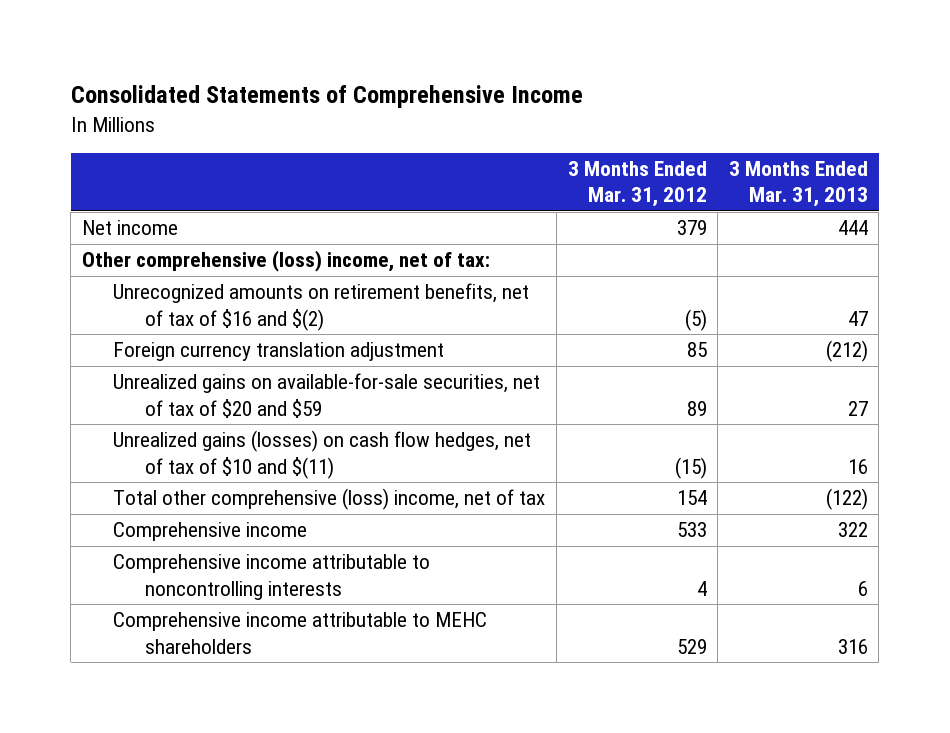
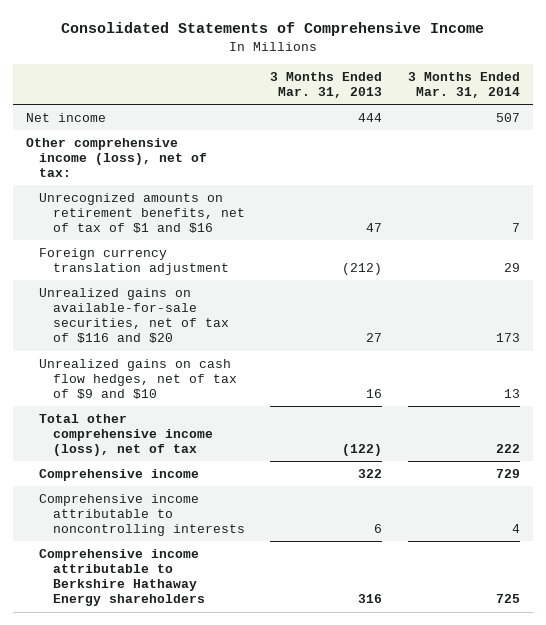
- | 3 Months Ended Mar. 31, 2012 | 3 Months Ended Mar. 31, 2013
+ | 3 Months Ended Mar. 31, 2013 | 3 Months Ended Mar. 31, 2014
- Other comprehensive (loss) income, net of tax:
- Unrecognized amounts on retirement benefits, net of tax of $16 and $(2) | (5) | 47
+ Other comprehensive income (loss), net of tax:
+ Unrecognized amounts on retirement benefits, net of tax of $1 and $16 | 47 | 7
- Unrealized gains on available-for-sale securities, net of tax of $20 and $59 | 89 | 27
- Unrealized gains (losses) on cash flow hedges, net of tax of $10 and $(11) | (15) | 16
- Total other comprehensive (loss) income, net of tax | 154 | (122)
+ Unrealized gains on available-for-sale securities, net of tax of $116 and $20 | 27 | 173
+ Unrealized gains on cash flow hedges, net of tax of $9 and $10 | 16 | 13
+ Total other comprehensive income (loss), net of tax | (122) | 222
- Comprehensive income attributable to MEHC shareholders | 529 | 316
+ Comprehensive income attributable to Berkshire Hathaway Energy shareholders | 316 | 725

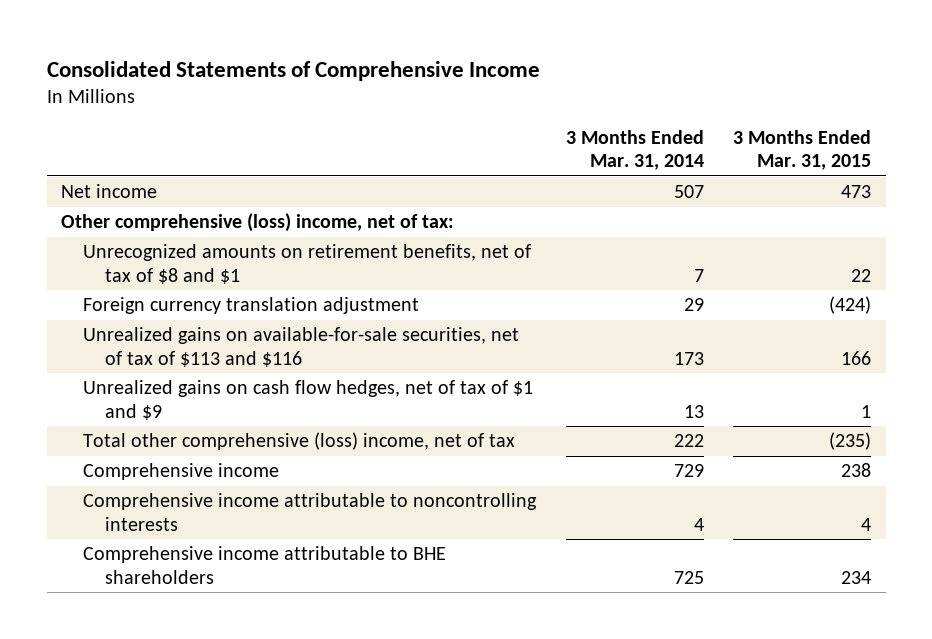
- | 3 Months Ended Mar. 31, 2013 | 3 Months Ended Mar. 31, 2014
+ | 3 Months Ended Mar. 31, 2014 | 3 Months Ended Mar. 31, 2015
- Other comprehensive income (loss), net of tax:
- Unrecognized amounts on retirement benefits, net of tax of $1 and $16 | 47 | 7
+ Other comprehensive (loss) income, net of tax:
+ Unrecognized amounts on retirement benefits, net of tax of $8 and $1 | 7 | 22
- Unrealized gains on available-for-sale securities, net of tax of $116 and $20 | 27 | 173
- Unrealized gains on cash flow hedges, net of tax of $9 and $10 | 16 | 13
- Total other comprehensive income (loss), net of tax | (122) | 222
+ Unrealized gains on available-for-sale securities, net of tax of $113 and $116 | 173 | 166
+ Unrealized gains on cash flow hedges, net of tax of $1 and $9 | 13 | 1
+ Total other comprehensive (loss) income, net of tax | 222 | (235)
- Comprehensive income attributable to Berkshire Hathaway Energy shareholders | 316 | 725
+ Comprehensive income attributable to BHE shareholders | 725 | 234

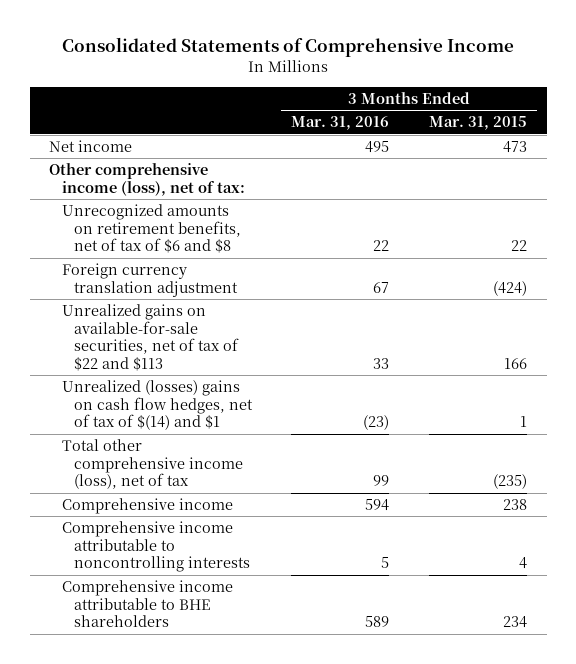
- | 3 Months Ended Mar. 31, 2014 | 3 Months Ended Mar. 31, 2015
+ | 3 Months Ended Mar. 31, 2016 | 3 Months Ended Mar. 31, 2015
- Other comprehensive (loss) income, net of tax:
- Unrecognized amounts on retirement benefits, net of tax of $8 and $1 | 7 | 22
+ Other comprehensive income (loss), net of tax:
+ Unrecognized amounts on retirement benefits, net of tax of $6 and $8 | 22 | 22
- Unrealized gains on available-for-sale securities, net of tax of $113 and $116 | 173 | 166
- Unrealized gains on cash flow hedges, net of tax of $1 and $9 | 13 | 1
- Total other comprehensive (loss) income, net of tax | 222 | (235)
+ Unrealized gains on available-for-sale securities, net of tax of $22 and $113 | 33 | 166
+ Unrealized (losses) gains on cash flow hedges, net of tax of $(14) and $1 | (23) | 1
+ Total other comprehensive income (loss), net of tax | 99 | (235)

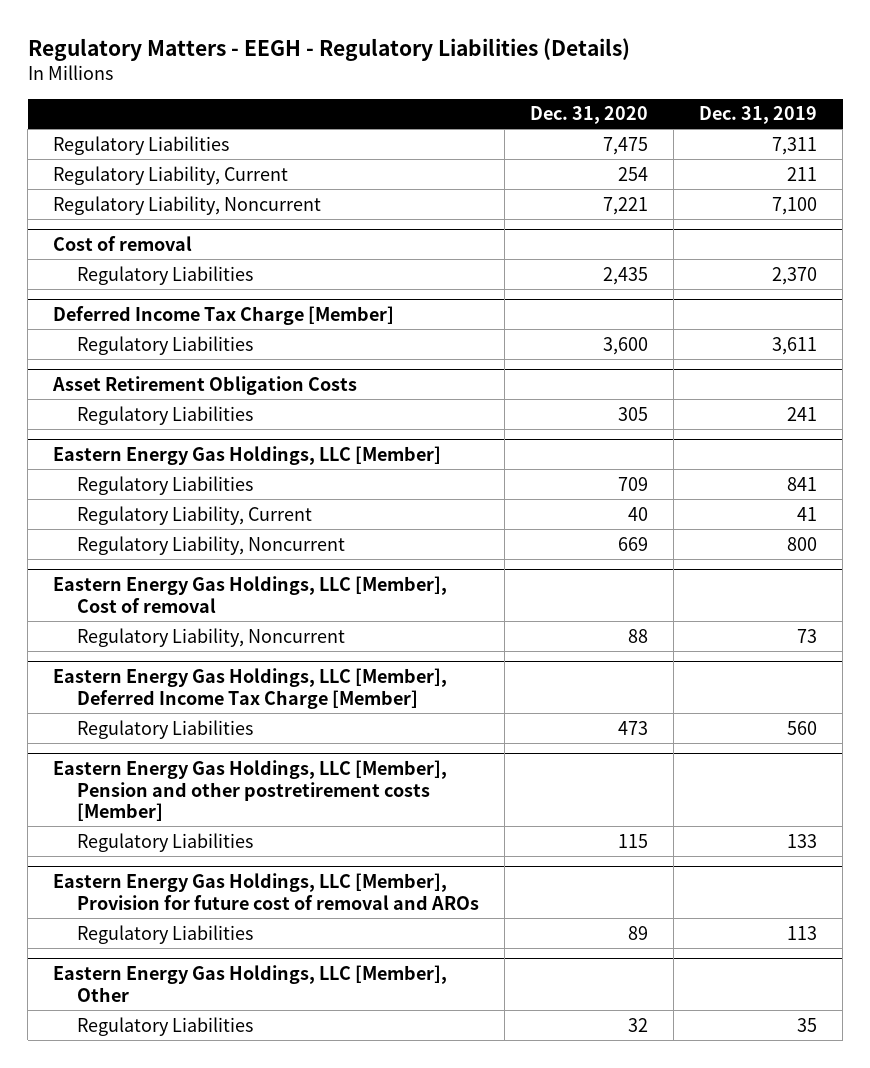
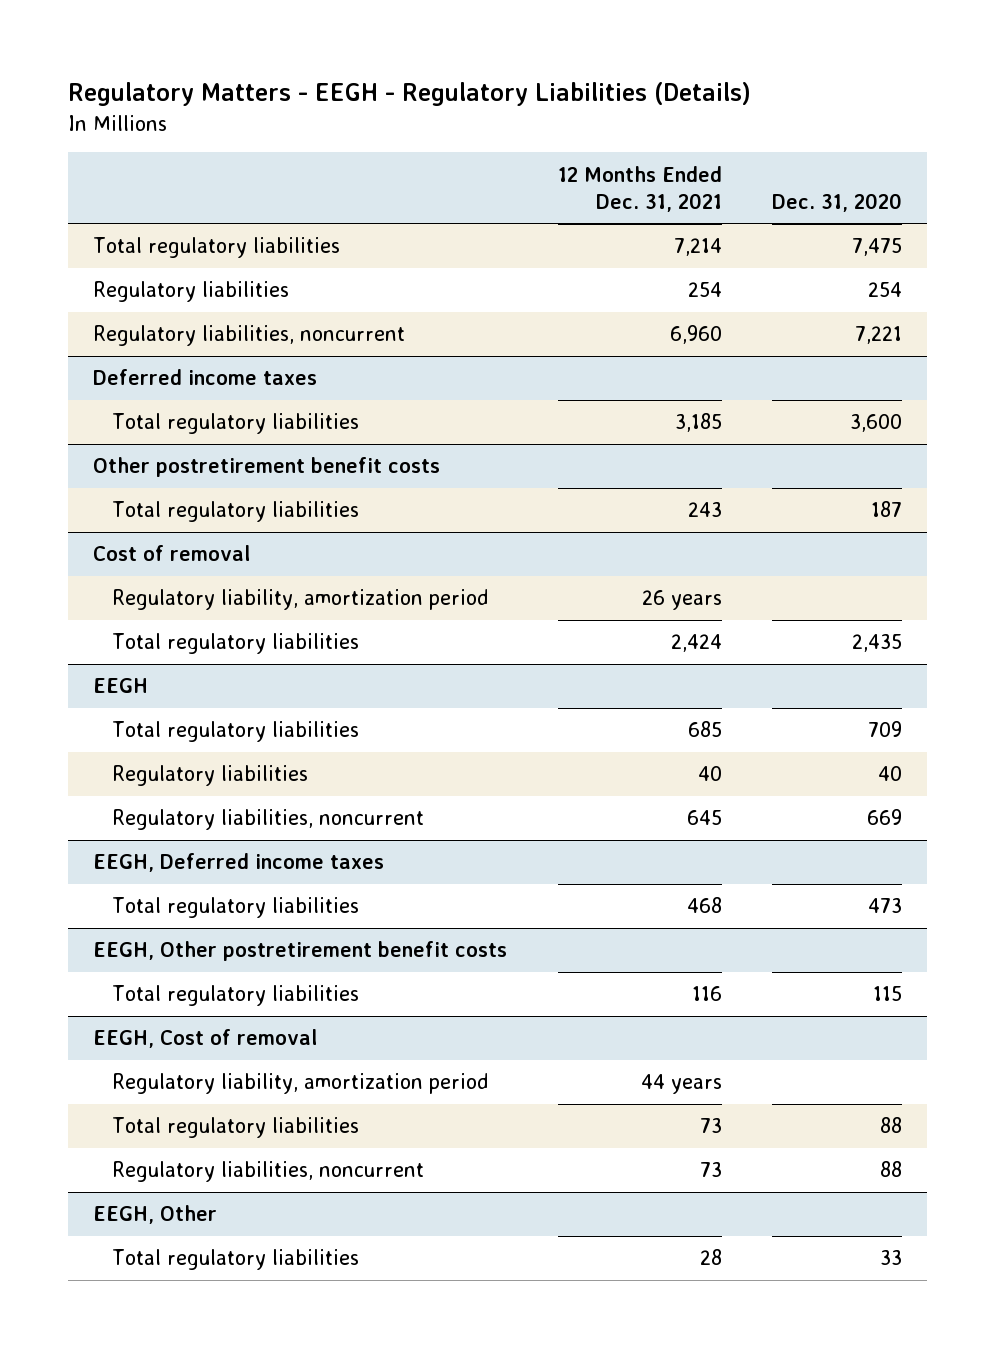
- | Dec. 31, 2020 | Dec. 31, 2019
+ | 12 Months Ended Dec. 31, 2021 | Dec. 31, 2020
- Regulatory Liabilities | 7,475 | 7,311
- Regulatory Liability, Current | 254 | 211
- Regulatory Liability, Noncurrent | 7,221 | 7,100
+ Total regulatory liabilities | 7,214 | 7,475
+ Regulatory liabilities | 254 | 254
+ Regulatory liabilities, noncurrent | 6,960 | 7,221
+ Deferred income taxes
+ Total regulatory liabilities | 3,185 | 3,600
+ Other postretirement benefit costs
+ Total regulatory liabilities | 243 | 187
@ Cost of removal
- Regulatory Liabilities | 2,435 | 2,370
- Deferred Income Tax Charge [Member]
- Regulatory Liabilities | 3,600 | 3,611
- Asset Retirement Obligation Costs
- Regulatory Liabilities | 305 | 241
- Eastern Energy Gas Holdings, LLC [Member]
- Regulatory Liabilities | 709 | 841
- Regulatory Liability, Current | 40 | 41
- Regulatory Liability, Noncurrent | 669 | 800
- Eastern Energy Gas Holdings, LLC [Member], Cost of removal
- Regulatory Liability, Noncurrent | 88 | 73
- Eastern Energy Gas Holdings, LLC [Member], Deferred Income Tax Charge [Member]
- Regulatory Liabilities | 473 | 560
- Eastern Energy Gas Holdings, LLC [Member], Pension and other postretirement costs [Member]
- Regulatory Liabilities | 115 | 133
- Eastern Energy Gas Holdings, LLC [Member], Provision for future cost of removal and AROs
- Regulatory Liabilities | 89 | 113
- Eastern Energy Gas Holdings, LLC [Member], Other
- Regulatory Liabilities | 32 | 35
@ Cost of removal
+ Regulatory liability, amortization period | 26 years |
+ Total regulatory liabilities | 2,424 | 2,435
+ EEGH
+ Total regulatory liabilities | 685 | 709
+ Regulatory liabilities | 40 | 40
+ Regulatory liabilities, noncurrent | 645 | 669
+ EEGH, Deferred income taxes
+ Total regulatory liabilities | 468 | 473
+ EEGH, Other postretirement benefit costs
+ Total regulatory liabilities | 116 | 115
+ EEGH, Cost of removal
+ Regulatory liability, amortization period | 44 years |
+ Total regulatory liabilities | 73 | 88
+ Regulatory liabilities, noncurrent | 73 | 88
+ EEGH, Other
+ Total regulatory liabilities | 28 | 33

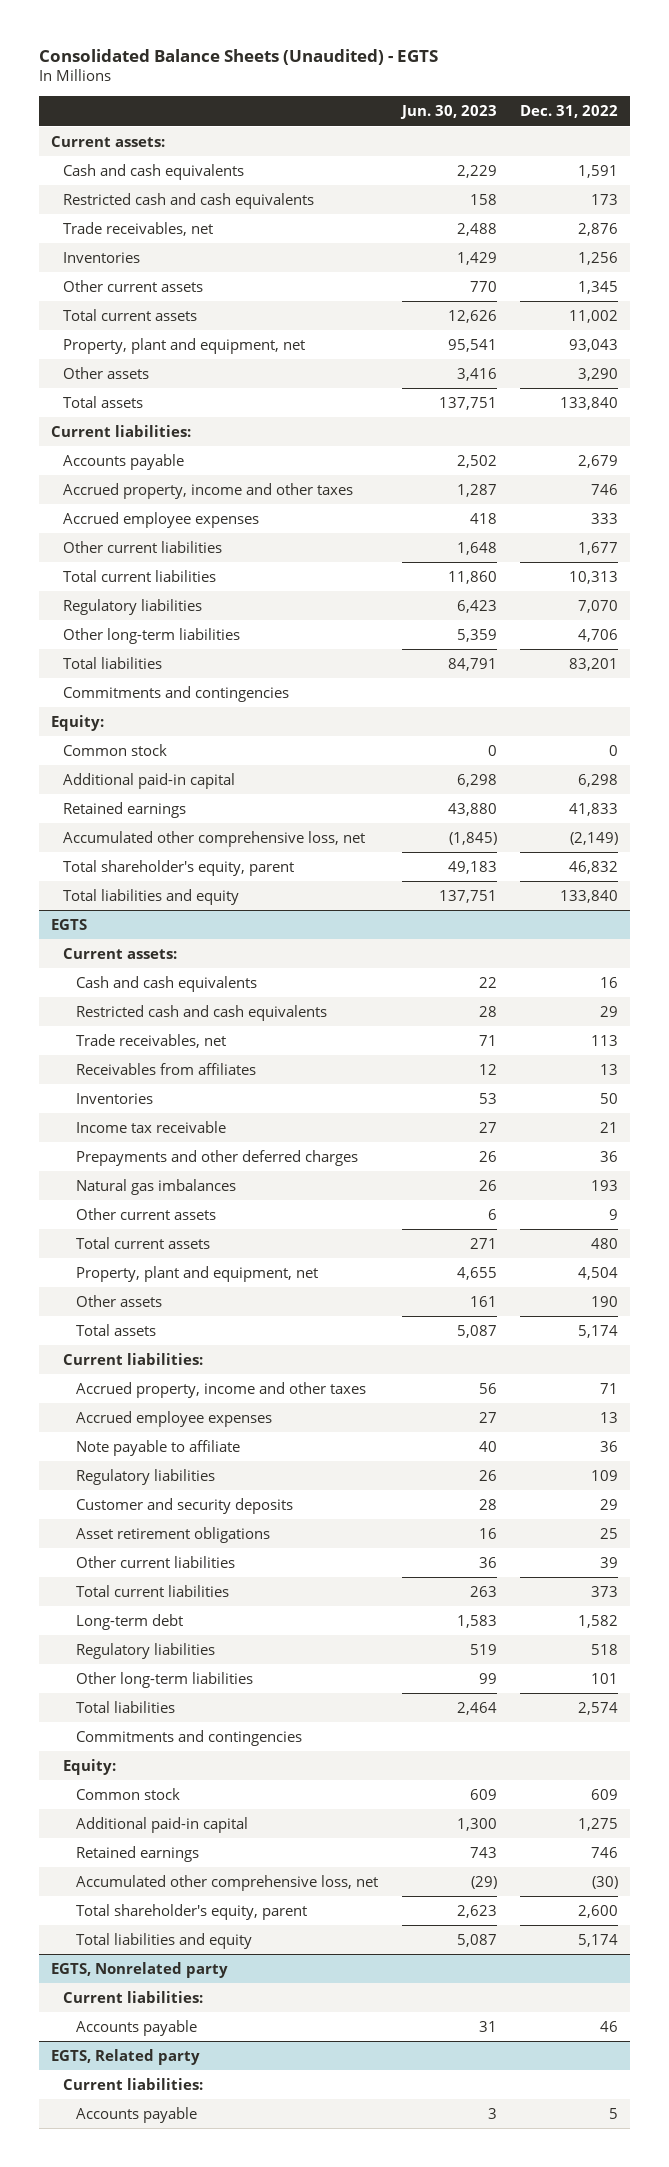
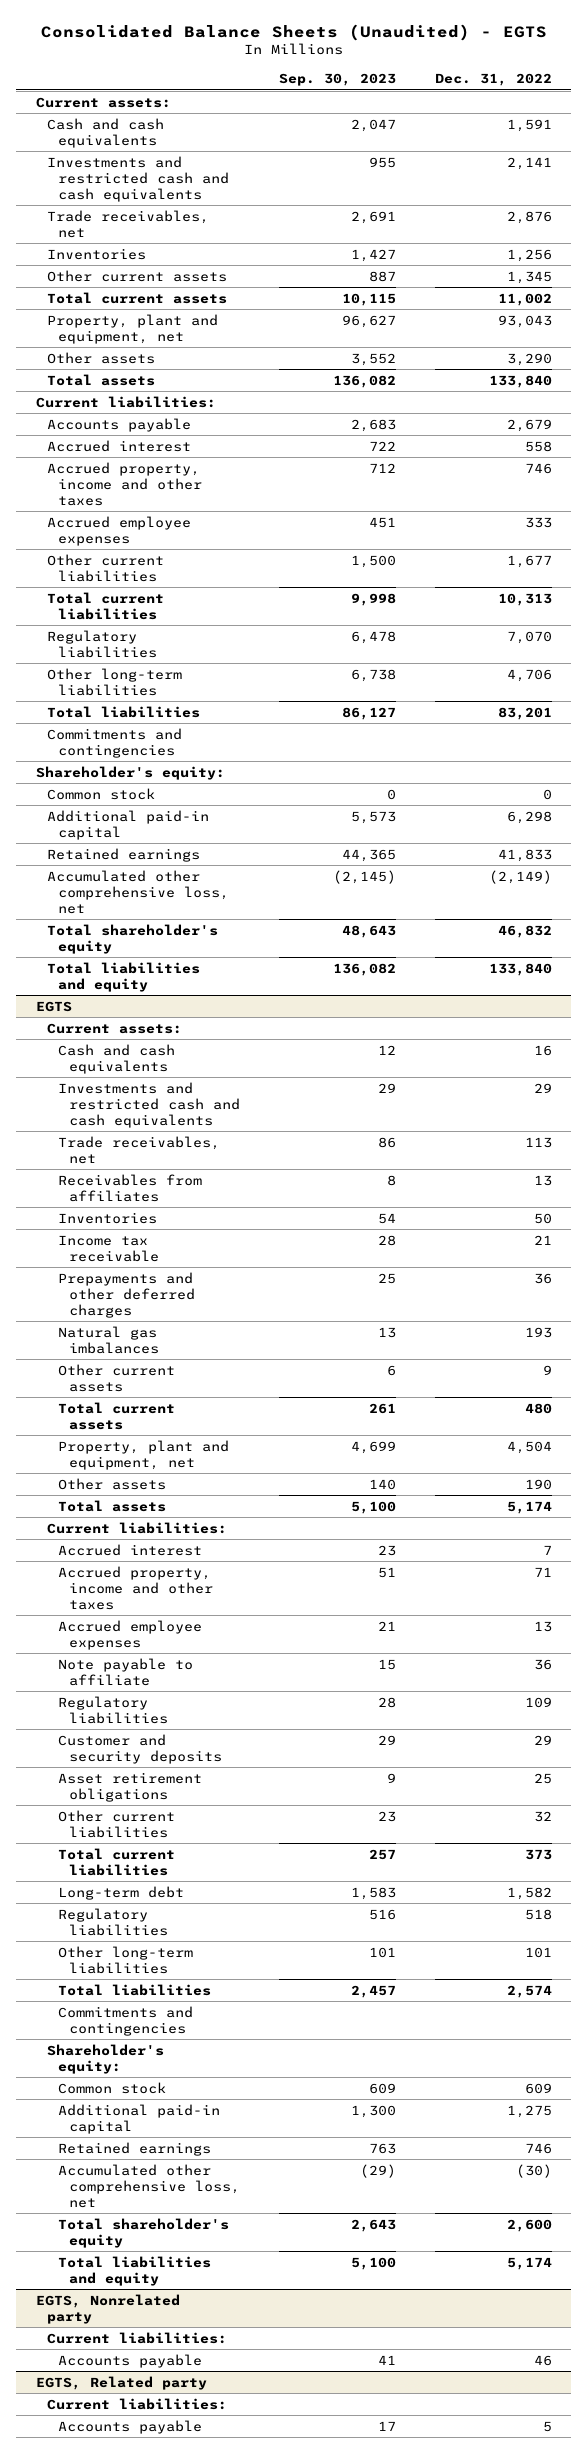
- | Jun. 30, 2023 | Dec. 31, 2022
+ | Sep. 30, 2023 | Dec. 31, 2022
- Restricted cash and cash equivalents | 158 | 173
+ Investments and restricted cash and cash equivalents | 955 | 2,141
+ Accrued interest | 722 | 558
- Equity:
+ Shareholder's equity:
- Total shareholder's equity, parent | 49,183 | 46,832
+ Total shareholder's equity | 48,643 | 46,832
@ EGTS
- Restricted cash and cash equivalents | 28 | 29
+ Investments and restricted cash and cash equivalents | 29 | 29
+ Accrued interest | 23 | 7
- Other current liabilities | 36 | 39
+ Other current liabilities | 23 | 32
- Equity:
+ Shareholder's equity:
- Total shareholder's equity, parent | 2,623 | 2,600
+ Total shareholder's equity | 2,643 | 2,600

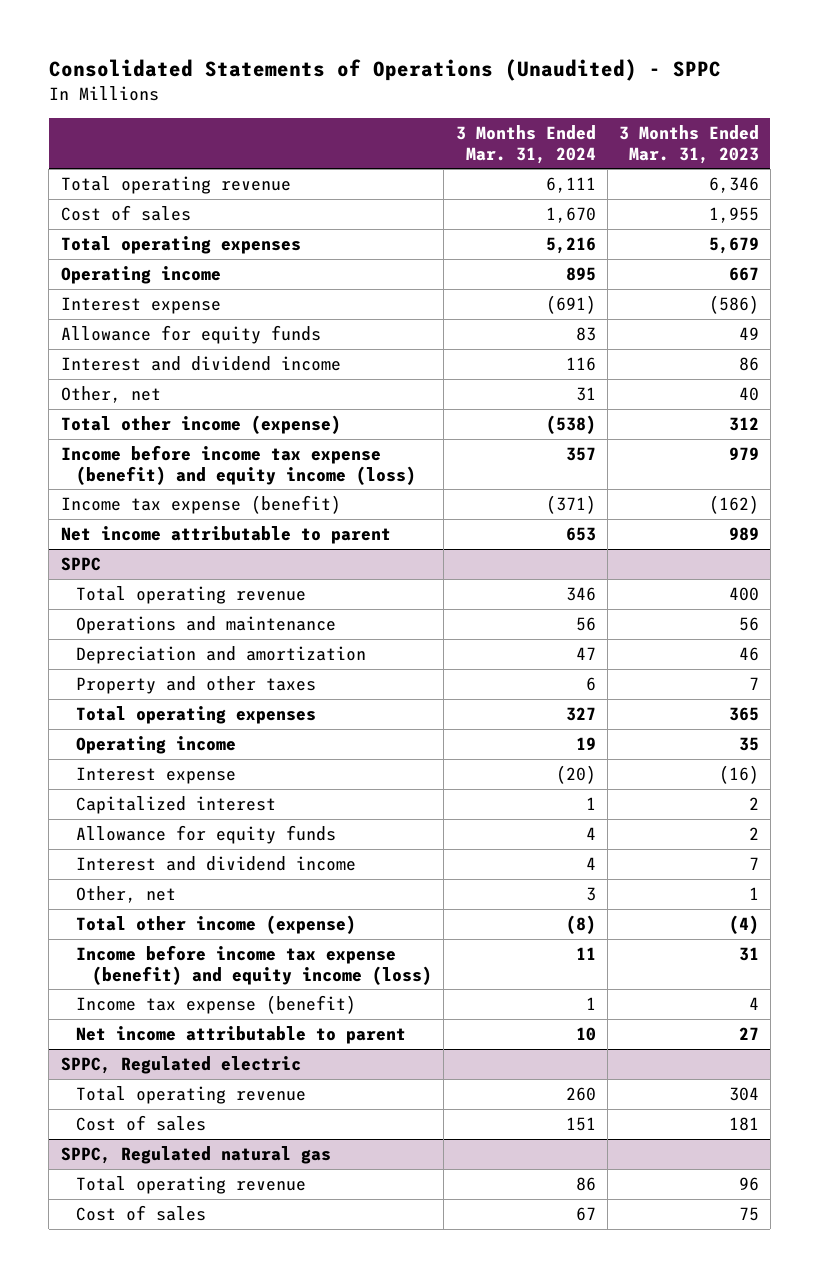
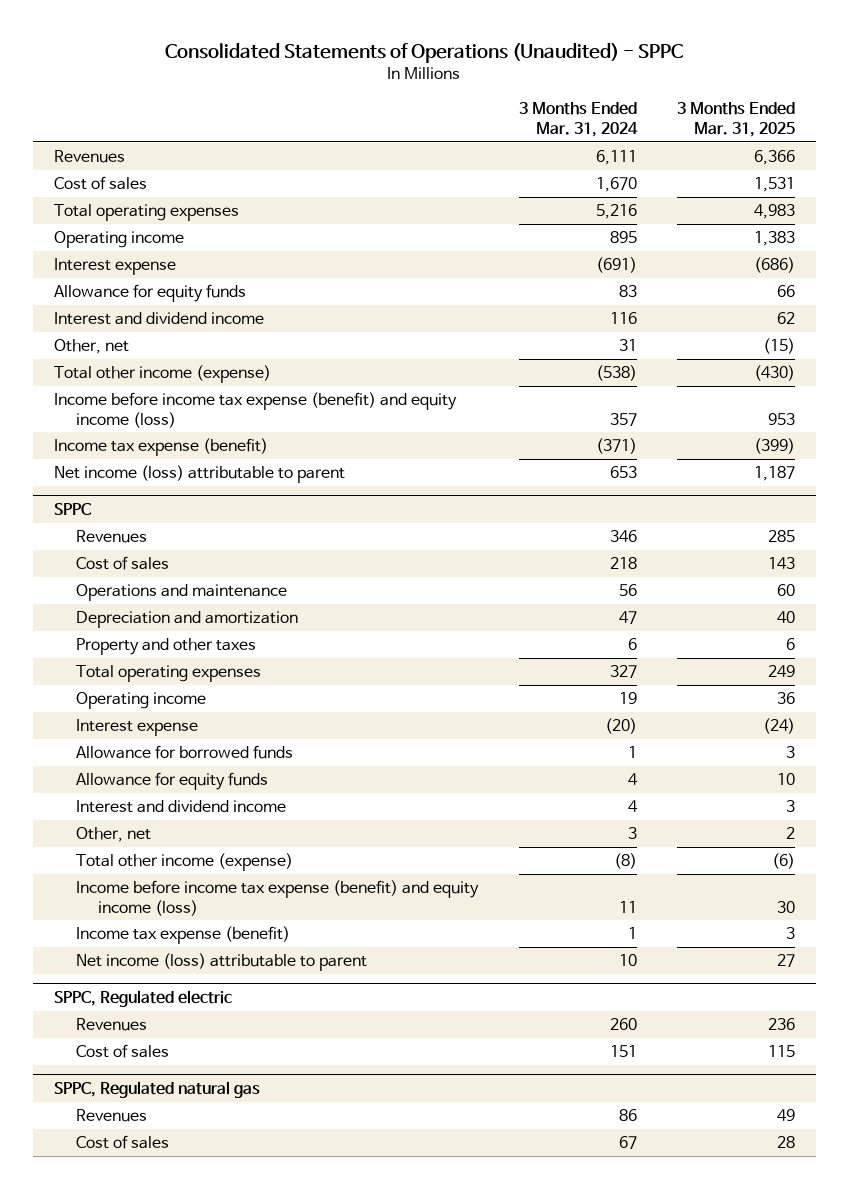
- | 3 Months Ended Mar. 31, 2024 | 3 Months Ended Mar. 31, 2023
+ | 3 Months Ended Mar. 31, 2024 | 3 Months Ended Mar. 31, 2025
- Total operating revenue | 6,111 | 6,346
+ Revenues | 6,111 | 6,366
- Net income attributable to parent | 653 | 989
+ Net income (loss) attributable to parent | 653 | 1,187
@ SPPC
- Total operating revenue | 346 | 400
+ Revenues | 346 | 285
+ Cost of sales | 218 | 143
- Capitalized interest | 1 | 2
+ Allowance for borrowed funds | 1 | 3
- Net income attributable to parent | 10 | 27
+ Net income (loss) attributable to parent | 10 | 27
@ SPPC, Regulated electric
- Total operating revenue | 260 | 304
+ Revenues | 260 | 236
@ SPPC, Regulated natural gas
- Total operating revenue | 86 | 96
+ Revenues | 86 | 49

